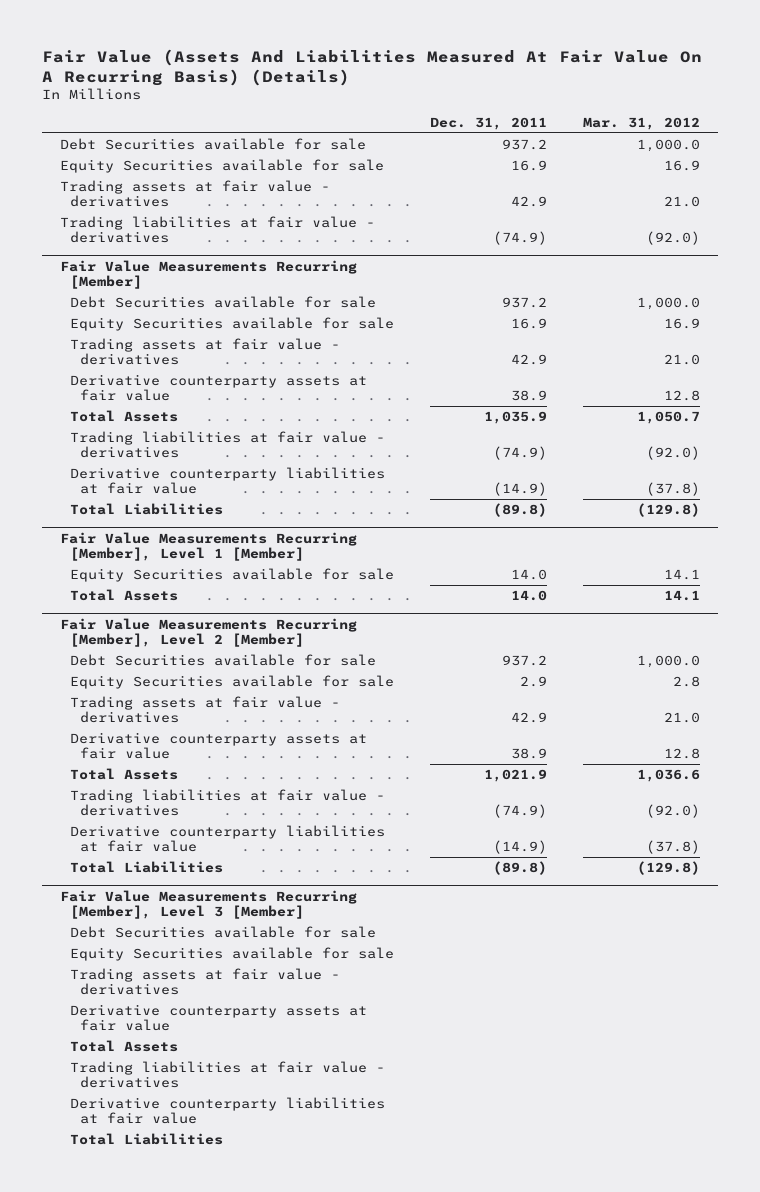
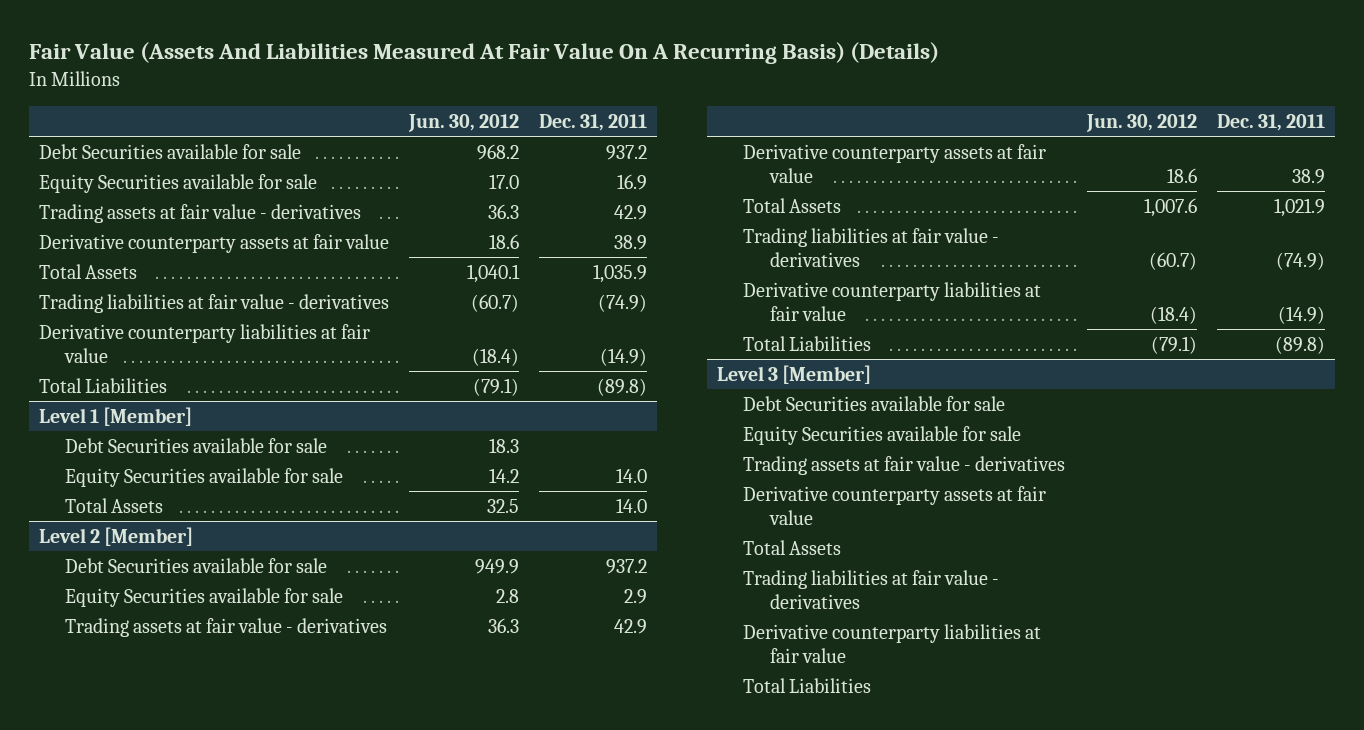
- | Dec. 31, 2011 | Mar. 31, 2012
+ | Jun. 30, 2012 | Dec. 31, 2011
- Trading liabilities at fair value - derivatives | (74.9) | (92.0)
- Fair Value Measurements Recurring [Member]
- Debt Securities available for sale | 937.2 | 1,000.0
- Equity Securities available for sale | 16.9 | 16.9
- Trading assets at fair value - derivatives | 42.9 | 21.0
- Fair Value Measurements Recurring [Member], Level 1 [Member]
+ Level 1 [Member]
+ Debt Securities available for sale | 18.3 |
- Fair Value Measurements Recurring [Member], Level 2 [Member]
+ Level 2 [Member]
- Fair Value Measurements Recurring [Member], Level 3 [Member]
+ Level 3 [Member]

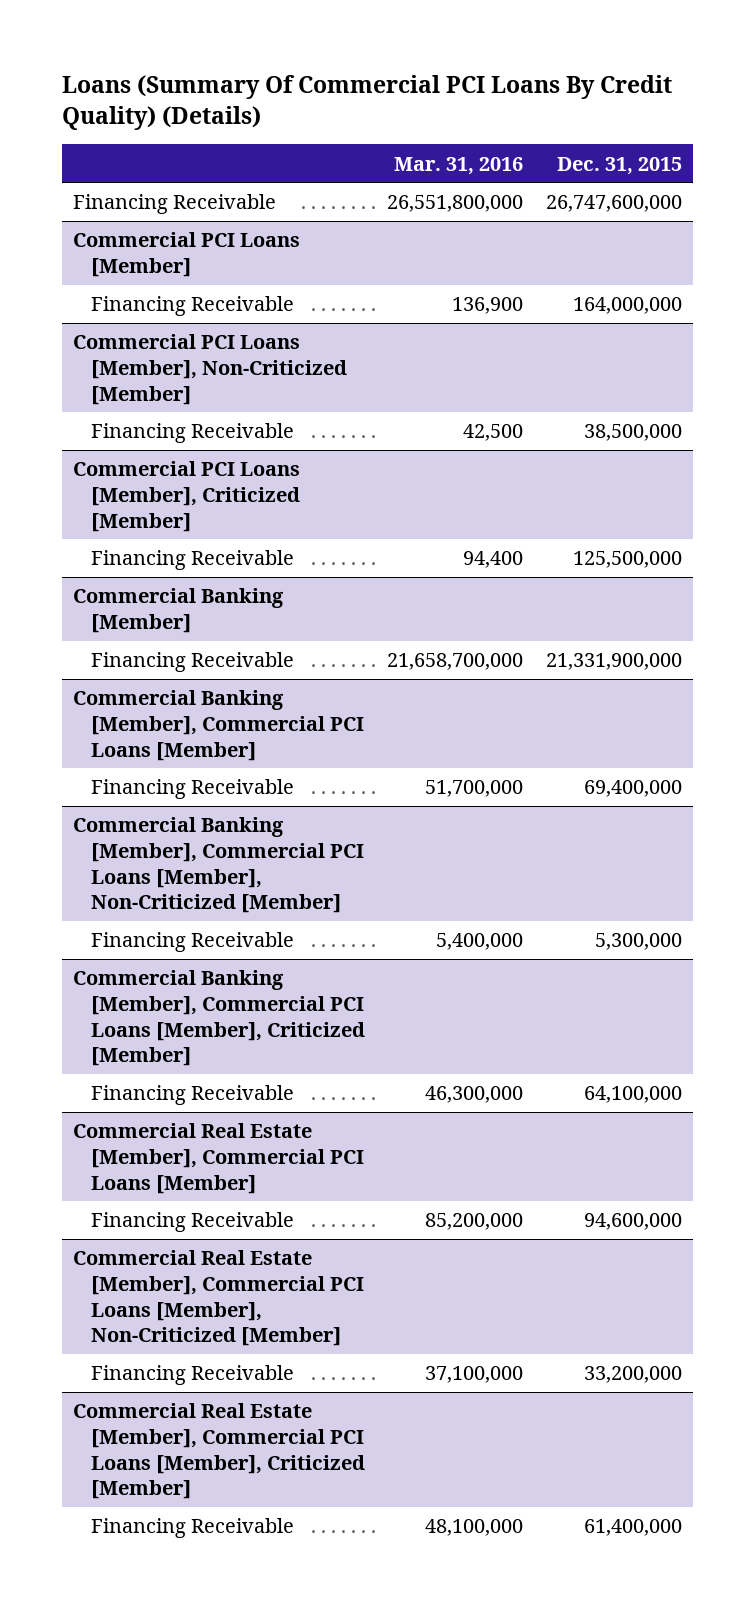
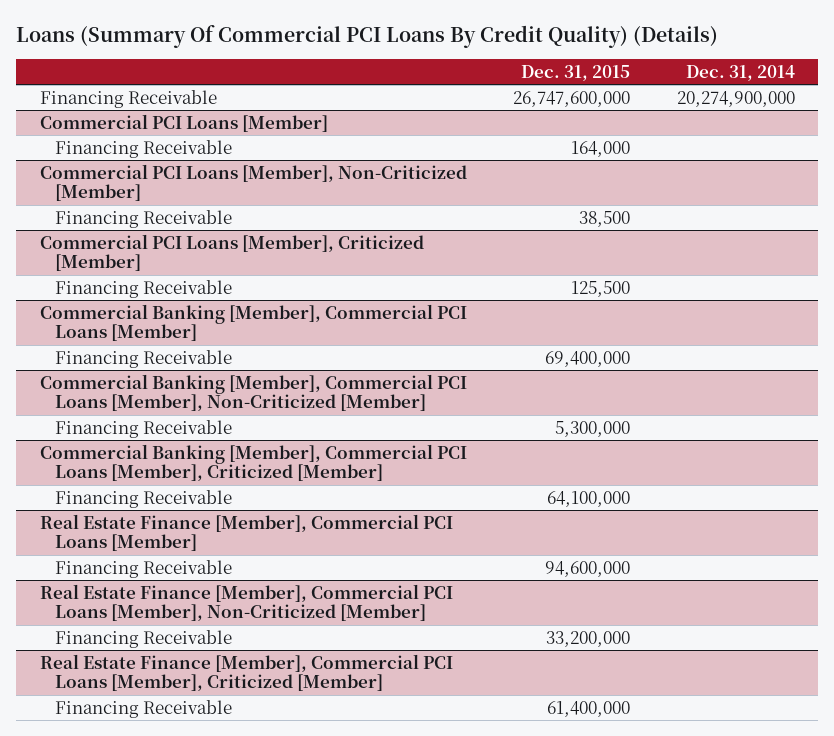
- | Mar. 31, 2016 | Dec. 31, 2015
+ | Dec. 31, 2015 | Dec. 31, 2014
@ Commercial PCI Loans [Member]
- Financing Receivable | 136,900 | 164,000,000
+ Financing Receivable | 164,000 |
@ Commercial PCI Loans [Member], Non-Criticized [Member]
- Financing Receivable | 42,500 | 38,500,000
+ Financing Receivable | 38,500 |
@ Commercial PCI Loans [Member], Criticized [Member]
- Financing Receivable | 94,400 | 125,500,000
- Commercial Banking [Member]
- Financing Receivable | 21,658,700,000 | 21,331,900,000
@ Commercial PCI Loans [Member], Criticized [Member]
+ Financing Receivable | 125,500 |
- Commercial Real Estate [Member], Commercial PCI Loans [Member]
+ Real Estate Finance [Member], Commercial PCI Loans [Member]
- Commercial Real Estate [Member], Commercial PCI Loans [Member], Non-Criticized [Member]
+ Real Estate Finance [Member], Commercial PCI Loans [Member], Non-Criticized [Member]
- Commercial Real Estate [Member], Commercial PCI Loans [Member], Criticized [Member]
+ Real Estate Finance [Member], Commercial PCI Loans [Member], Criticized [Member]

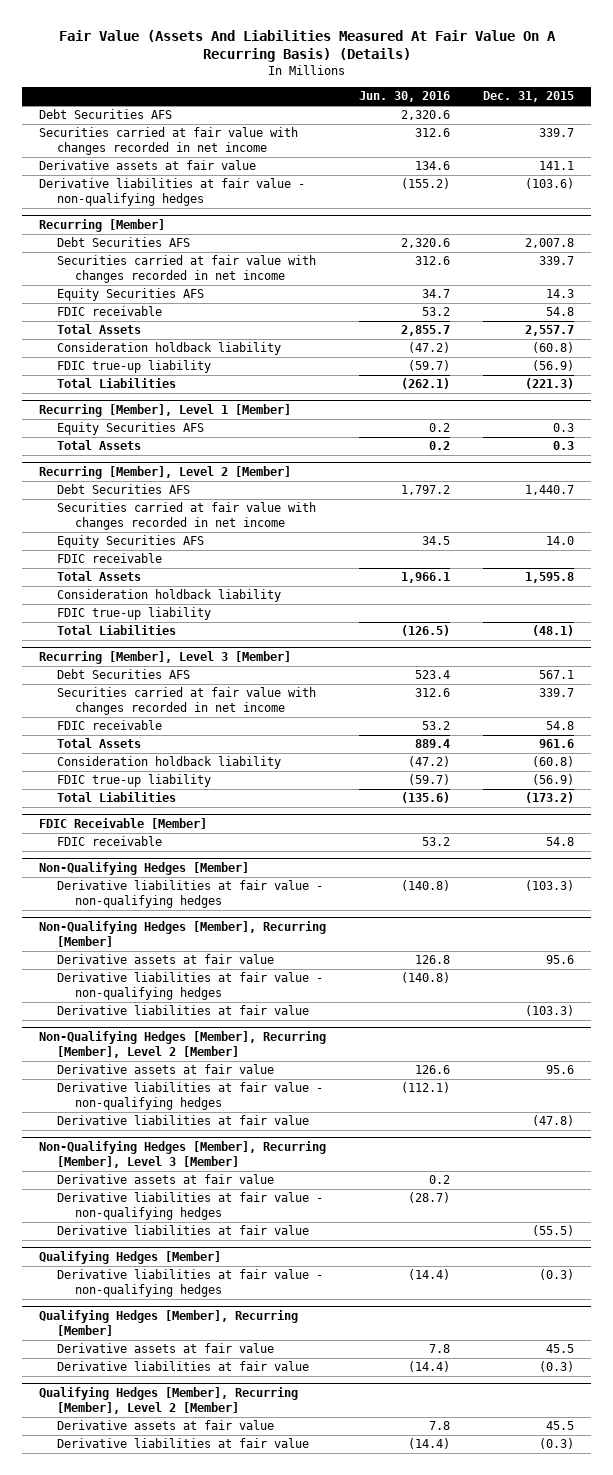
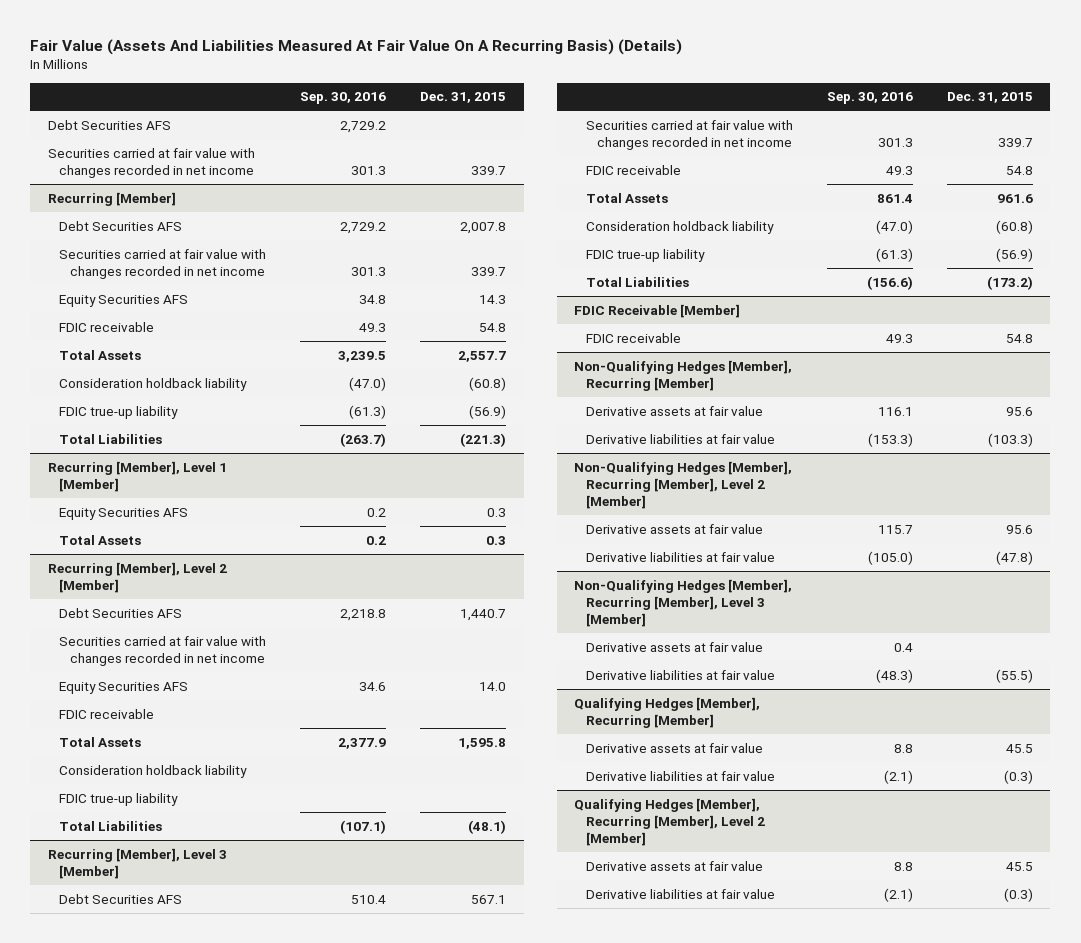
- | Jun. 30, 2016 | Dec. 31, 2015
+ | Sep. 30, 2016 | Dec. 31, 2015
- Derivative assets at fair value | 134.6 | 141.1
- Derivative liabilities at fair value - non-qualifying hedges | (155.2) | (103.6)
- Non-Qualifying Hedges [Member]
- Derivative liabilities at fair value - non-qualifying hedges | (140.8) | (103.3)
@ Non-Qualifying Hedges [Member], Recurring [Member]
- Derivative liabilities at fair value - non-qualifying hedges | (140.8) |
@ Non-Qualifying Hedges [Member], Recurring [Member], Level 2 [Member]
- Derivative liabilities at fair value - non-qualifying hedges | (112.1) |
@ Non-Qualifying Hedges [Member], Recurring [Member], Level 3 [Member]
- Derivative liabilities at fair value - non-qualifying hedges | (28.7) |
- Qualifying Hedges [Member]
- Derivative liabilities at fair value - non-qualifying hedges | (14.4) | (0.3)

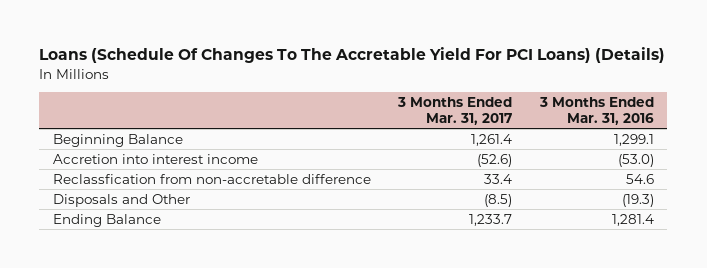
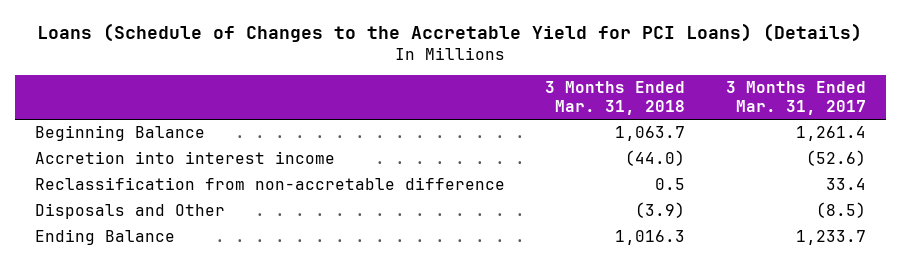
- Loans (Schedule Of Changes To The Accretable Yield For PCI Loans) (Details)
+ Loans (Schedule of Changes to the Accretable Yield for PCI Loans) (Details)
- | 3 Months Ended Mar. 31, 2017 | 3 Months Ended Mar. 31, 2016
+ | 3 Months Ended Mar. 31, 2018 | 3 Months Ended Mar. 31, 2017
- Reclassfication from non-accretable difference | 33.4 | 54.6
+ Reclassification from non-accretable difference | 0.5 | 33.4

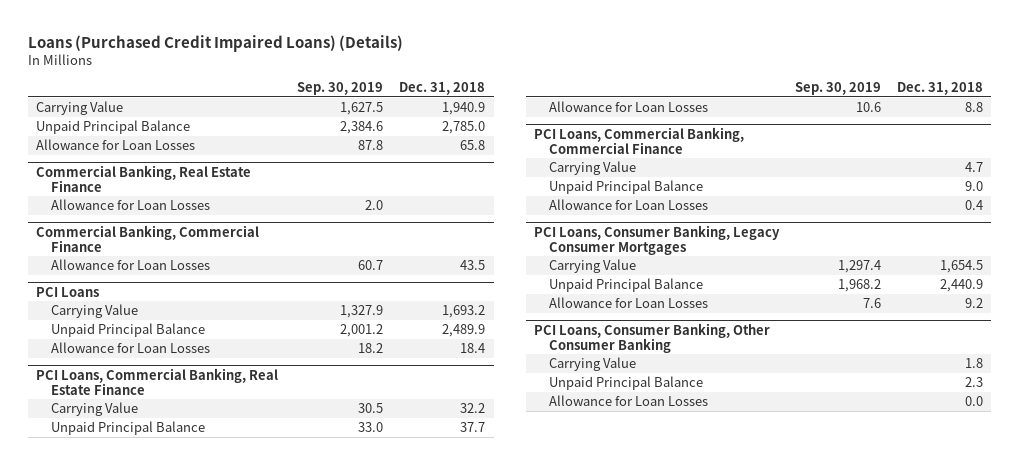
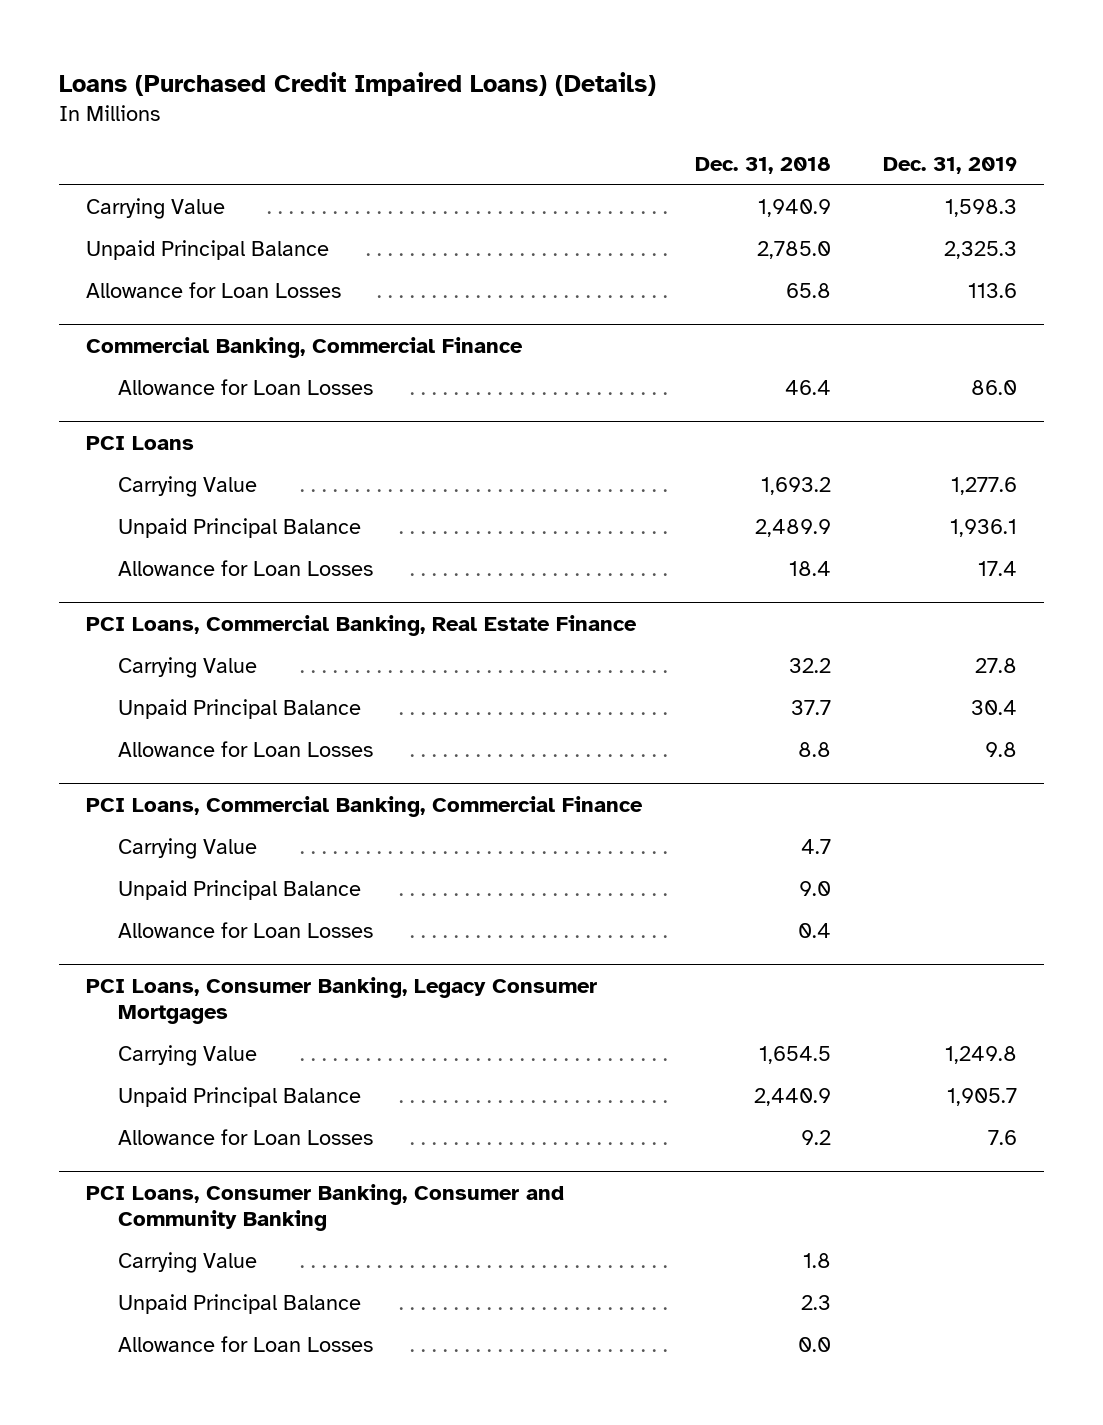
- | Sep. 30, 2019 | Dec. 31, 2018
+ | Dec. 31, 2018 | Dec. 31, 2019
- Commercial Banking, Real Estate Finance
- Allowance for Loan Losses | 2.0 |
@ Commercial Banking, Commercial Finance
- Allowance for Loan Losses | 60.7 | 43.5
+ Allowance for Loan Losses | 46.4 | 86.0
- PCI Loans, Consumer Banking, Other Consumer Banking
+ PCI Loans, Consumer Banking, Consumer and Community Banking

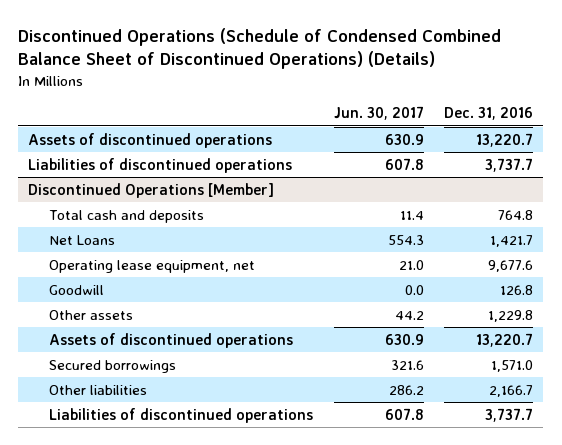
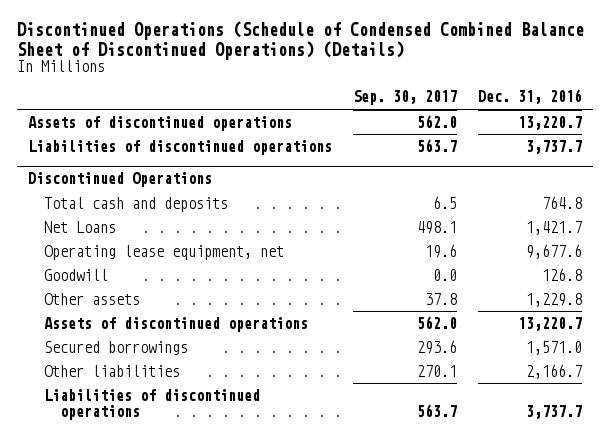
- | Jun. 30, 2017 | Dec. 31, 2016
+ | Sep. 30, 2017 | Dec. 31, 2016
- Discontinued Operations [Member]
+ Discontinued Operations

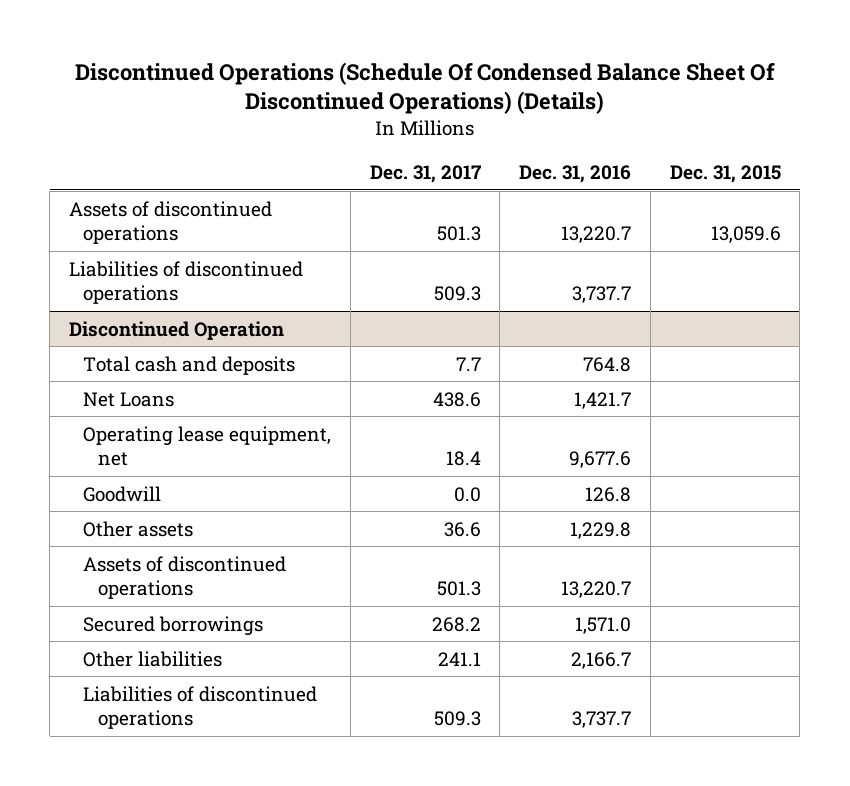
- Discontinued Operations (Schedule of Condensed Combined Balance Sheet of Discontinued Operations) (Details)
+ Discontinued Operations (Schedule Of Condensed Balance Sheet Of Discontinued Operations) (Details)
- | Sep. 30, 2017 | Dec. 31, 2016
+ | Dec. 31, 2017 | Dec. 31, 2016 | Dec. 31, 2015
- Discontinued Operations
+ Discontinued Operation

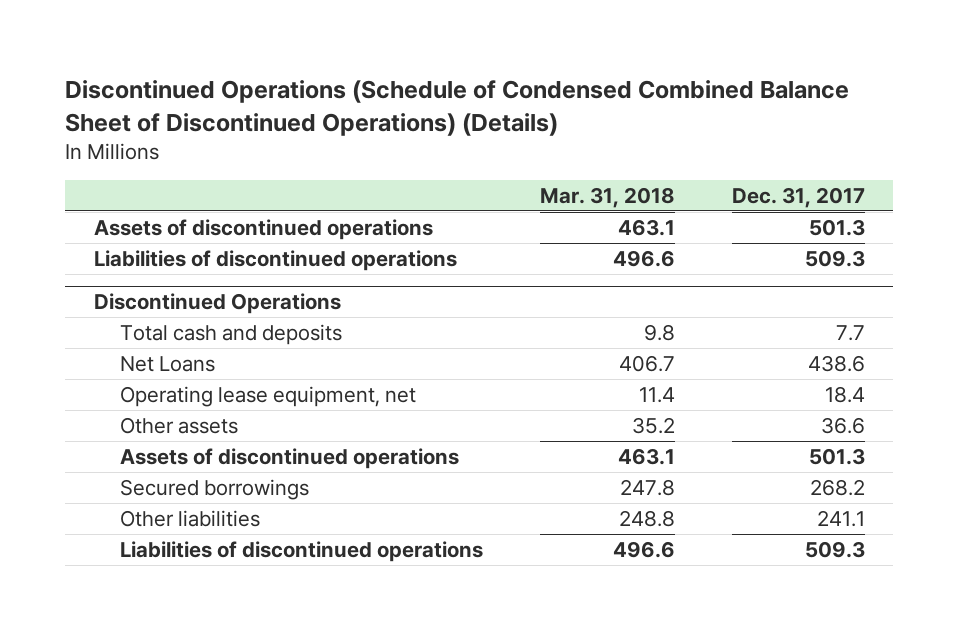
- Discontinued Operations (Schedule Of Condensed Balance Sheet Of Discontinued Operations) (Details)
+ Discontinued Operations (Schedule of Condensed Combined Balance Sheet of Discontinued Operations) (Details)
- | Dec. 31, 2017 | Dec. 31, 2016 | Dec. 31, 2015
+ | Mar. 31, 2018 | Dec. 31, 2017
- Discontinued Operation
+ Discontinued Operations
- Goodwill | 0.0 | 126.8 |

